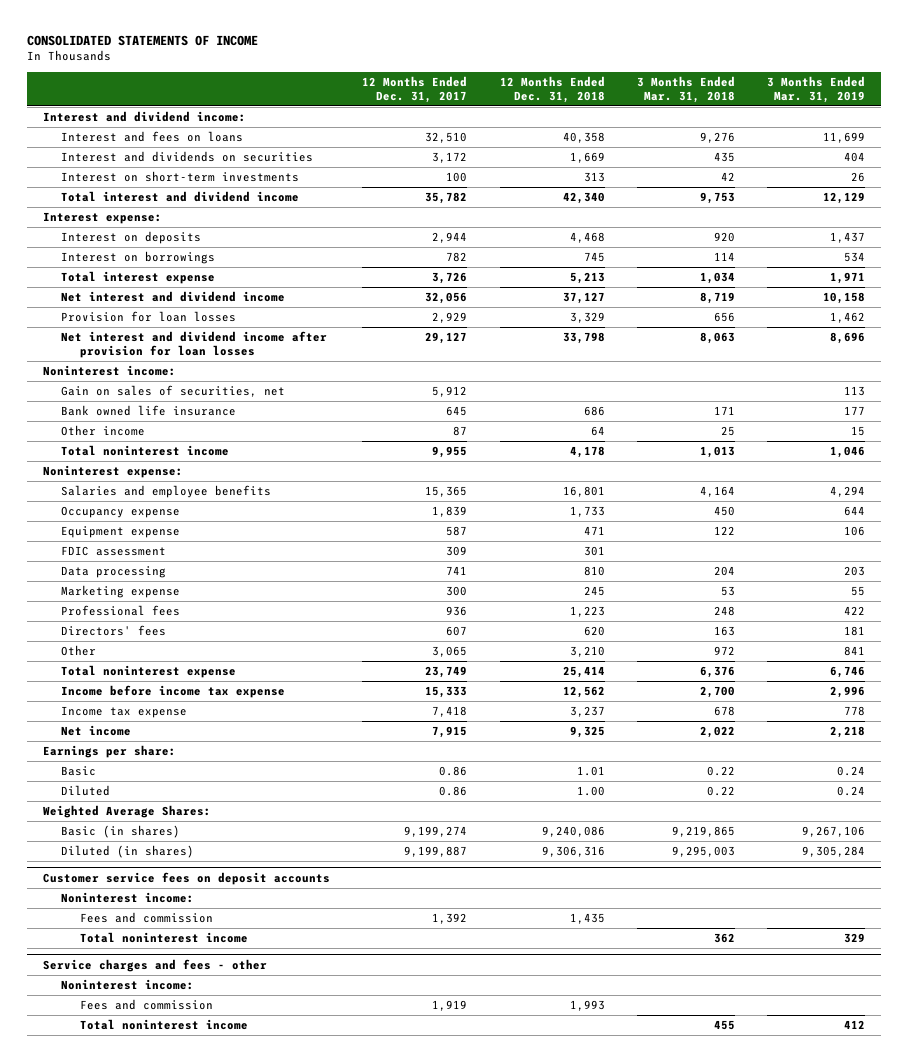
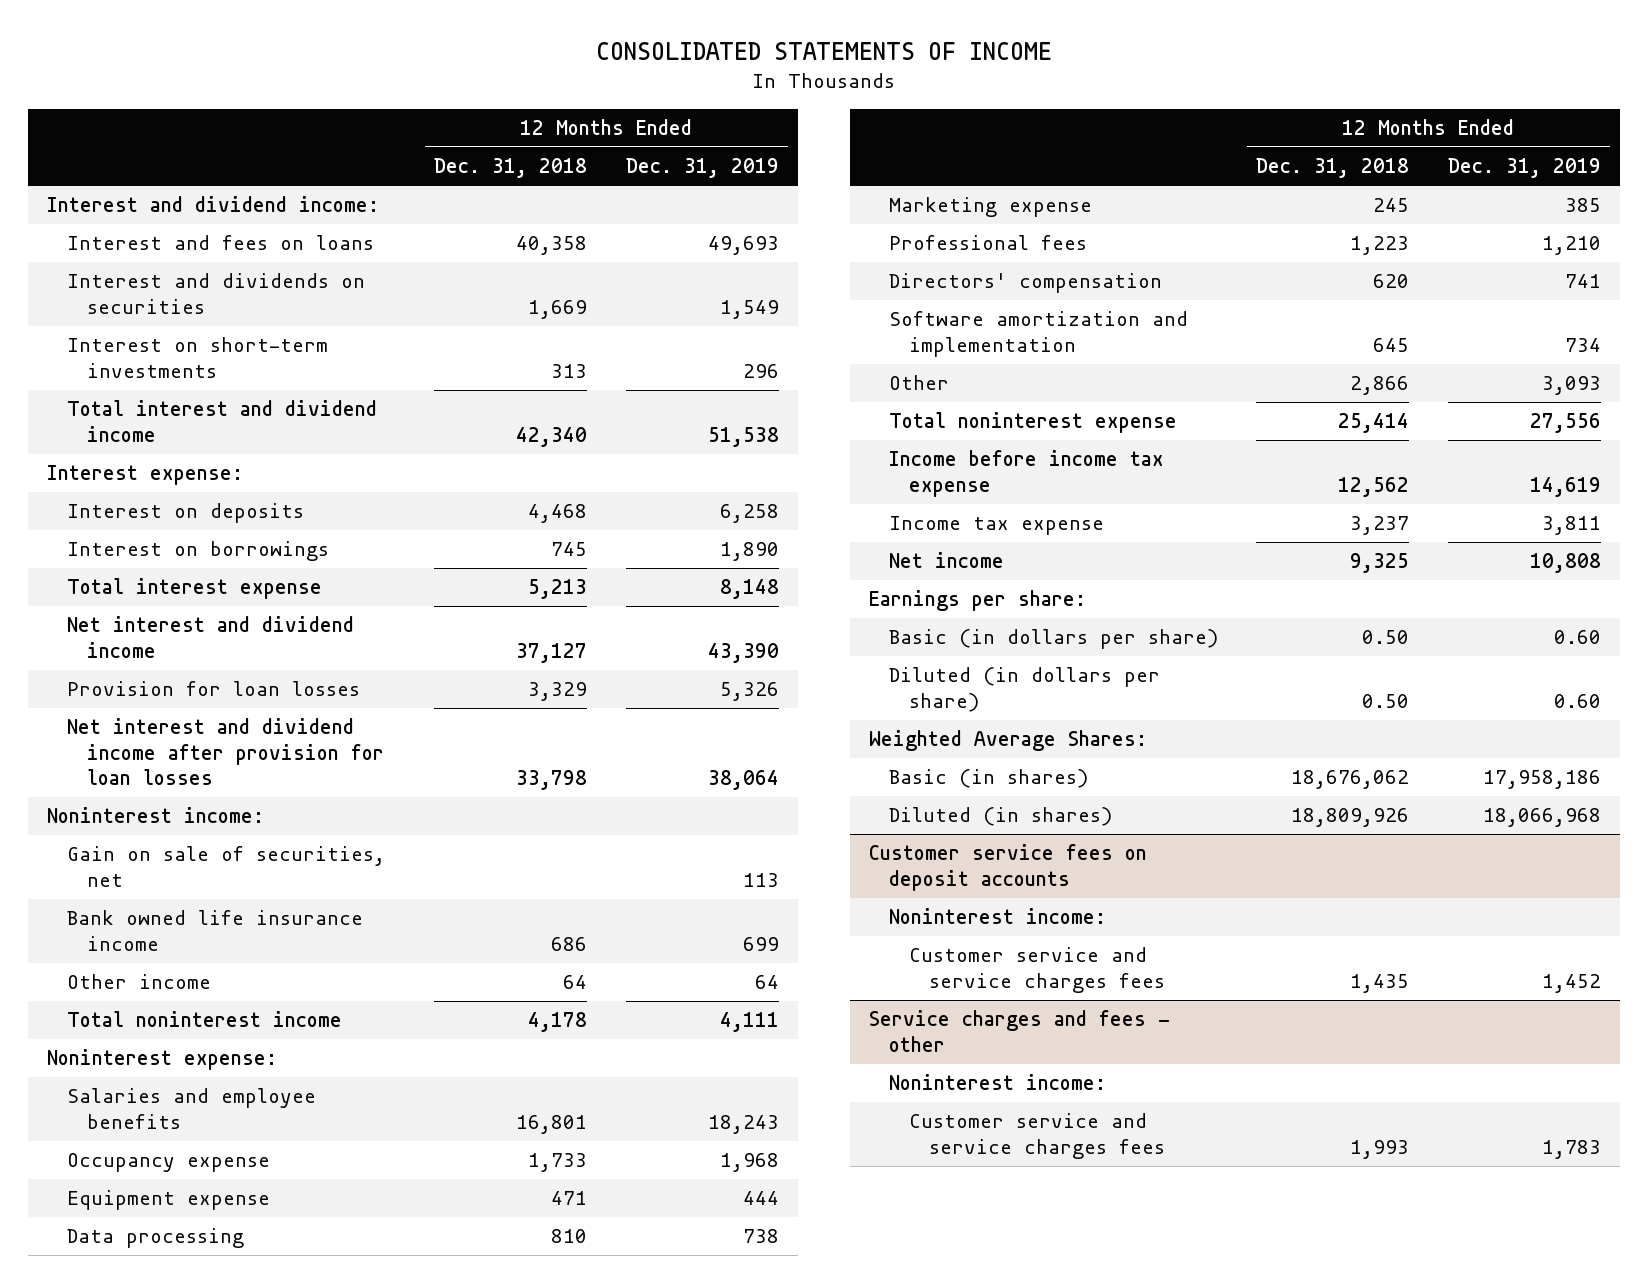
- | 12 Months Ended Dec. 31, 2017 | 12 Months Ended Dec. 31, 2018 | 3 Months Ended Mar. 31, 2018 | 3 Months Ended Mar. 31, 2019
+ | 12 Months Ended Dec. 31, 2018 | 12 Months Ended Dec. 31, 2019
- Gain on sales of securities, net | 5,912 | | | 113
- Bank owned life insurance | 645 | 686 | 171 | 177
+ Gain on sale of securities, net | | 113
+ Bank owned life insurance income | 686 | 699
- FDIC assessment | 309 | 301 | |
- Directors' fees | 607 | 620 | 163 | 181
- Other | 3,065 | 3,210 | 972 | 841
+ Directors' compensation | 620 | 741
+ Software amortization and implementation | 645 | 734
+ Other | 2,866 | 3,093
- Basic | 0.86 | 1.01 | 0.22 | 0.24
- Diluted | 0.86 | 1.00 | 0.22 | 0.24
+ Basic (in dollars per share) | 0.50 | 0.60
+ Diluted (in dollars per share) | 0.50 | 0.60
- Basic (in shares) | 9,199,274 | 9,240,086 | 9,219,865 | 9,267,106
- Diluted (in shares) | 9,199,887 | 9,306,316 | 9,295,003 | 9,305,284
+ Basic (in shares) | 18,676,062 | 17,958,186
+ Diluted (in shares) | 18,809,926 | 18,066,968
@ Customer service fees on deposit accounts
- Fees and commission | 1,392 | 1,435 | |
- Total noninterest income | | | 362 | 329
+ Customer service and service charges fees | 1,435 | 1,452
@ Service charges and fees - other
- Fees and commission | 1,919 | 1,993 | |
- Total noninterest income | | | 455 | 412
+ Customer service and service charges fees | 1,993 | 1,783

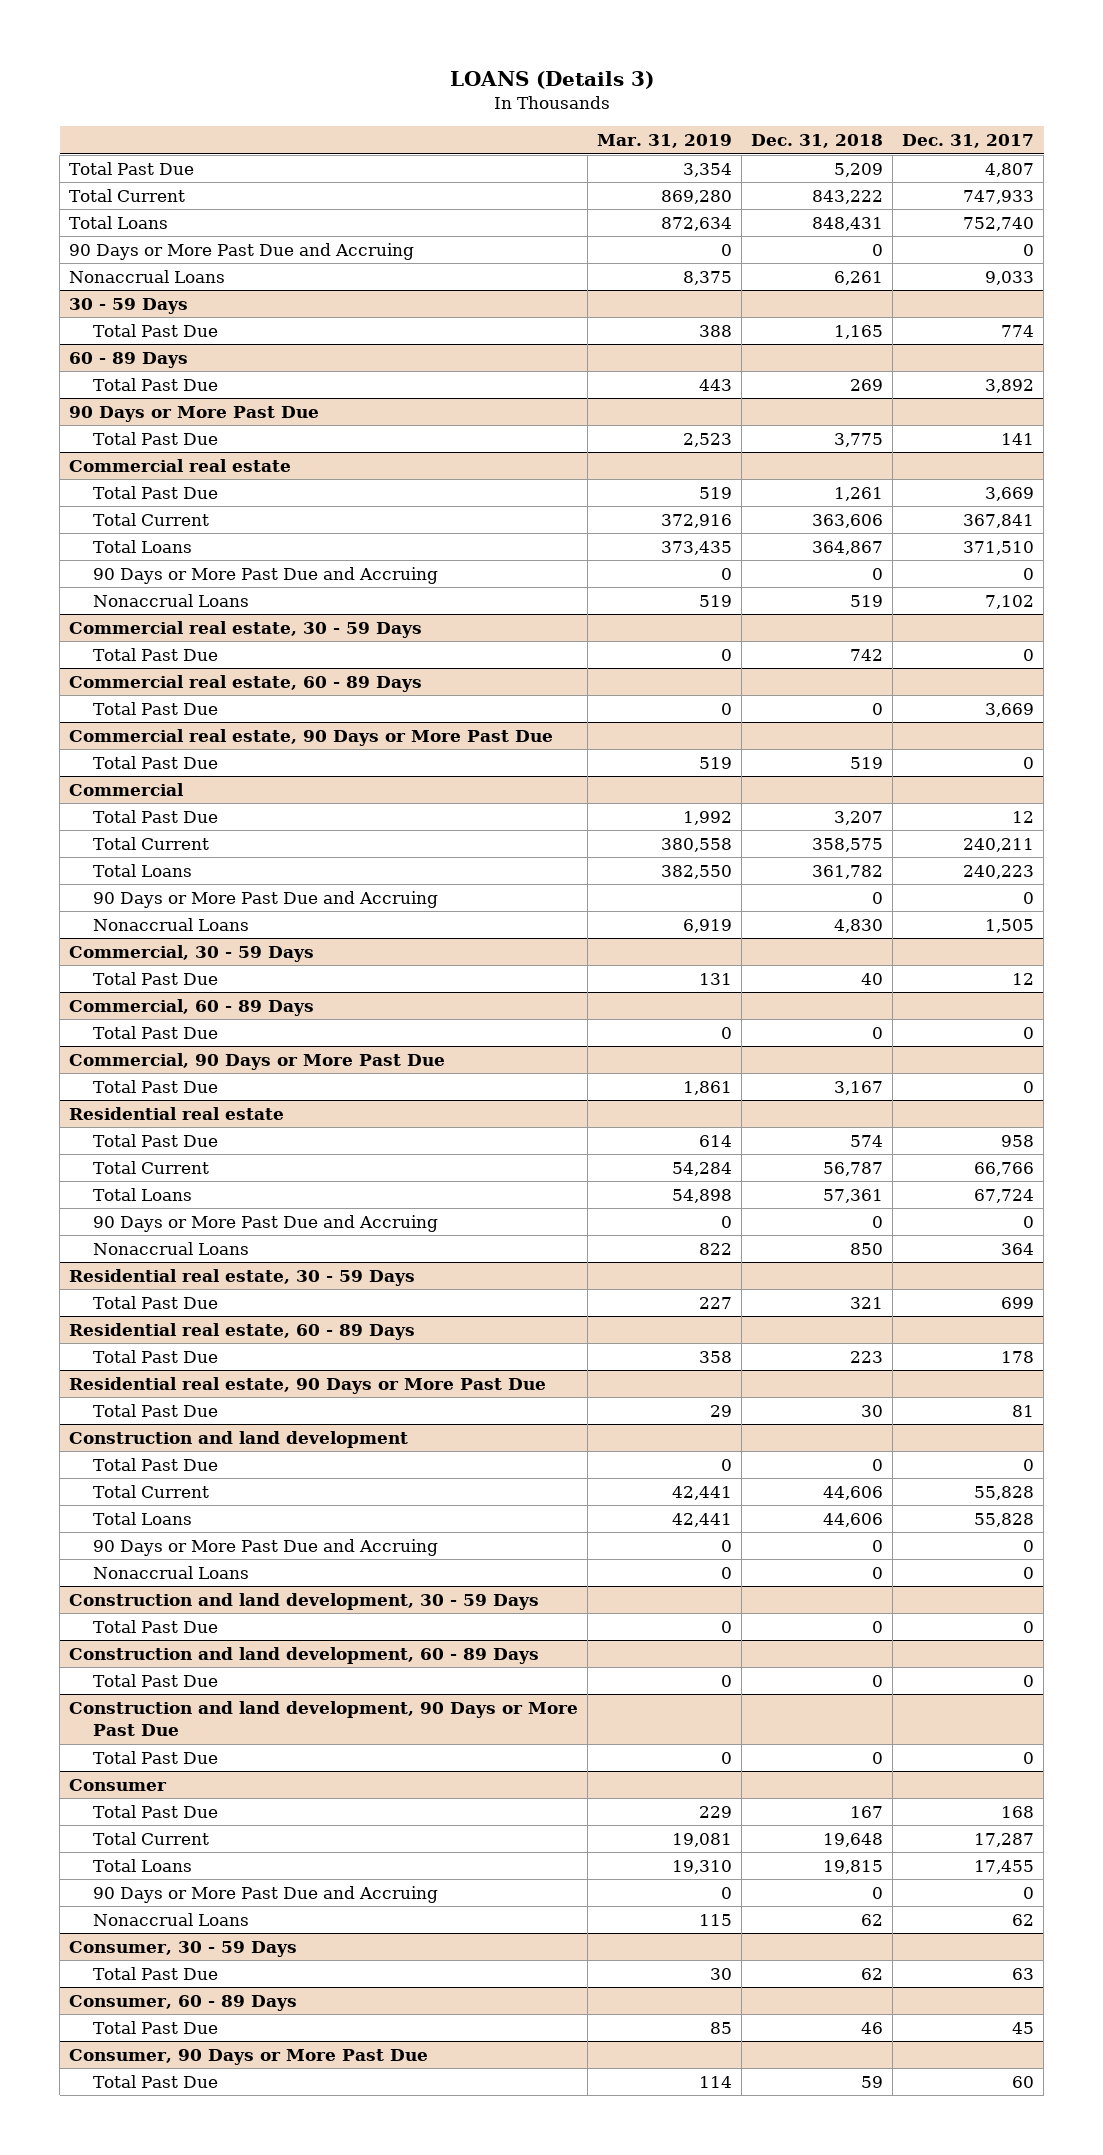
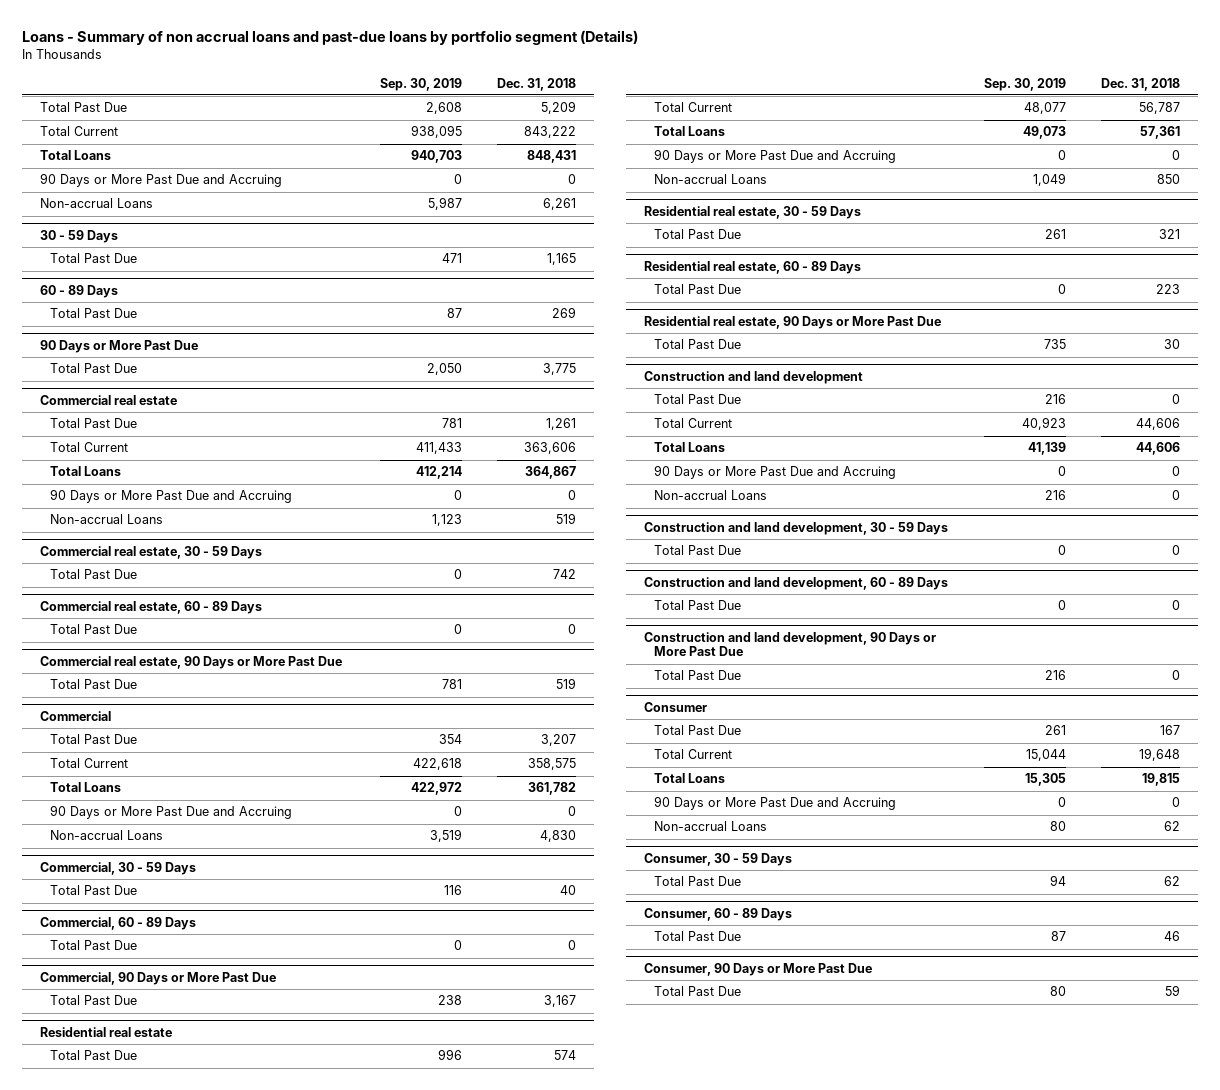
- LOANS (Details 3)
+ Loans - Summary of non accrual loans and past-due loans by portfolio segment (Details)
- | Mar. 31, 2019 | Dec. 31, 2018 | Dec. 31, 2017
+ | Sep. 30, 2019 | Dec. 31, 2018
- Nonaccrual Loans | 8,375 | 6,261 | 9,033
+ Non-accrual Loans | 5,987 | 6,261
@ Commercial real estate
- Nonaccrual Loans | 519 | 519 | 7,102
+ Non-accrual Loans | 1,123 | 519
@ Commercial
- Nonaccrual Loans | 6,919 | 4,830 | 1,505
+ Non-accrual Loans | 3,519 | 4,830
@ Residential real estate
- Nonaccrual Loans | 822 | 850 | 364
+ Non-accrual Loans | 1,049 | 850
@ Construction and land development
- Nonaccrual Loans | 0 | 0 | 0
+ Non-accrual Loans | 216 | 0
@ Consumer
- Nonaccrual Loans | 115 | 62 | 62
+ Non-accrual Loans | 80 | 62

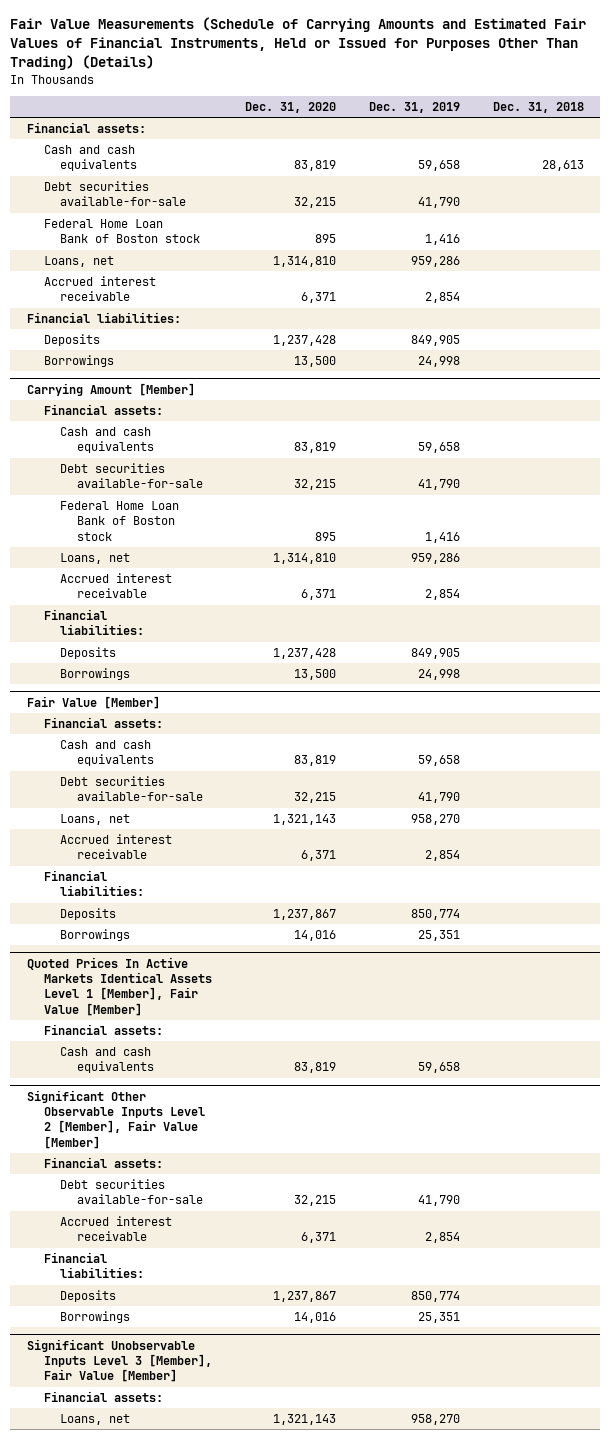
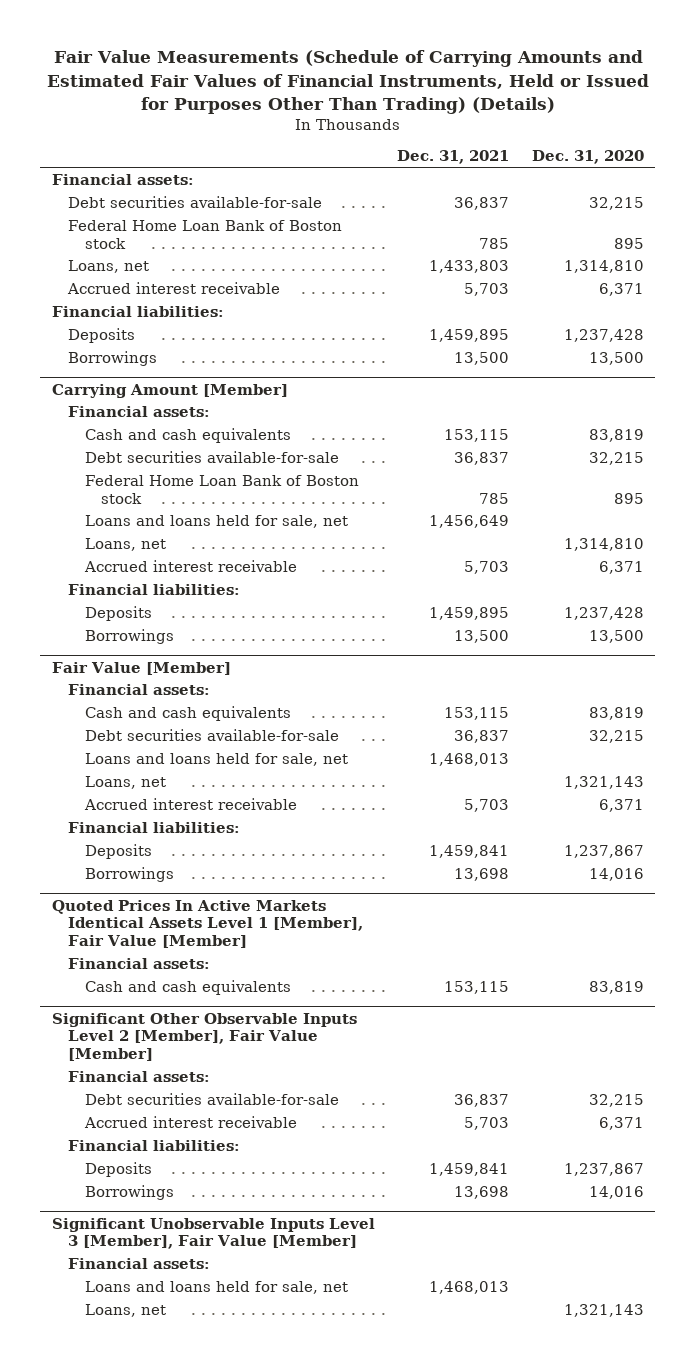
- | Dec. 31, 2020 | Dec. 31, 2019 | Dec. 31, 2018
+ | Dec. 31, 2021 | Dec. 31, 2020
- Cash and cash equivalents | 83,819 | 59,658 | 28,613
@ Carrying Amount [Member]
+ Loans and loans held for sale, net | 1,456,649 |
@ Fair Value [Member]
+ Loans and loans held for sale, net | 1,468,013 |
@ Significant Unobservable Inputs Level 3 [Member], Fair Value [Member]
+ Loans and loans held for sale, net | 1,468,013 |

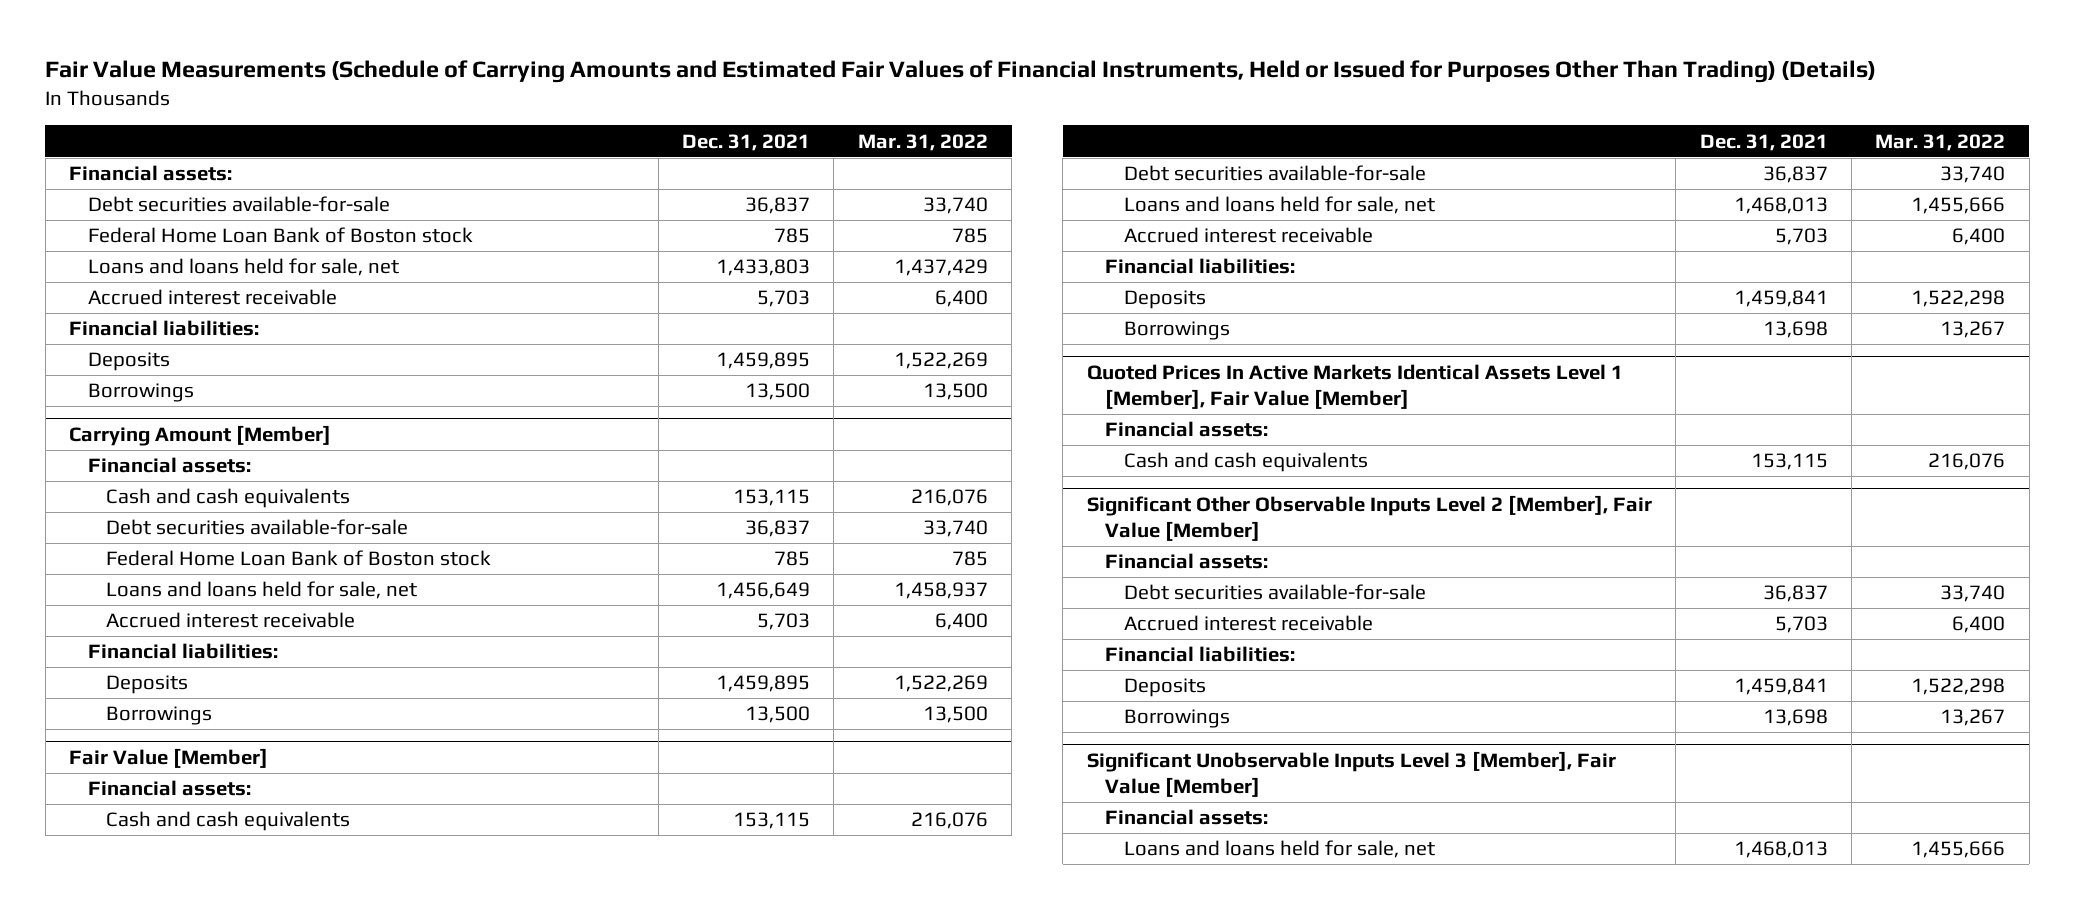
- | Dec. 31, 2021 | Dec. 31, 2020
+ | Dec. 31, 2021 | Mar. 31, 2022
- Loans, net | 1,433,803 | 1,314,810
+ Loans and loans held for sale, net | 1,433,803 | 1,437,429
@ Carrying Amount [Member]
- Loans, net | | 1,314,810
@ Fair Value [Member]
- Loans, net | | 1,321,143
@ Significant Unobservable Inputs Level 3 [Member], Fair Value [Member]
- Loans, net | | 1,321,143

